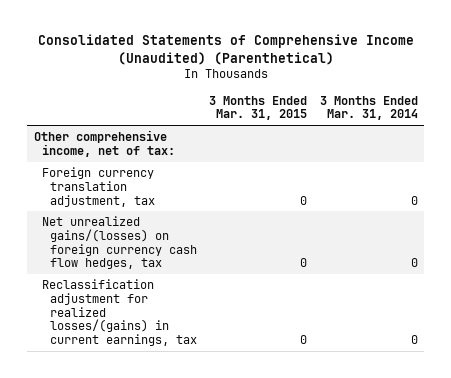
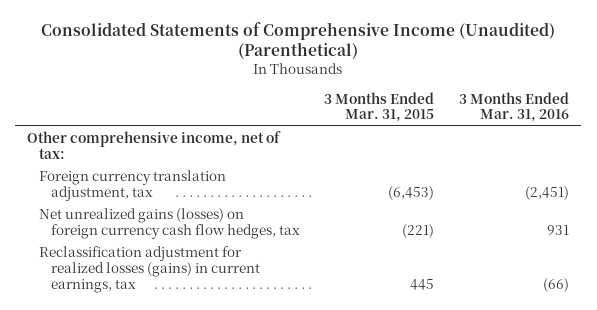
- | 3 Months Ended Mar. 31, 2015 | 3 Months Ended Mar. 31, 2014
+ | 3 Months Ended Mar. 31, 2015 | 3 Months Ended Mar. 31, 2016
- Foreign currency translation adjustment, tax | 0 | 0
- Net unrealized gains/(losses) on foreign currency cash flow hedges, tax | 0 | 0
- Reclassification adjustment for realized losses/(gains) in current earnings, tax | 0 | 0
+ Foreign currency translation adjustment, tax | (6,453) | (2,451)
+ Net unrealized gains (losses) on foreign currency cash flow hedges, tax | (221) | 931
+ Reclassification adjustment for realized losses (gains) in current earnings, tax | 445 | (66)

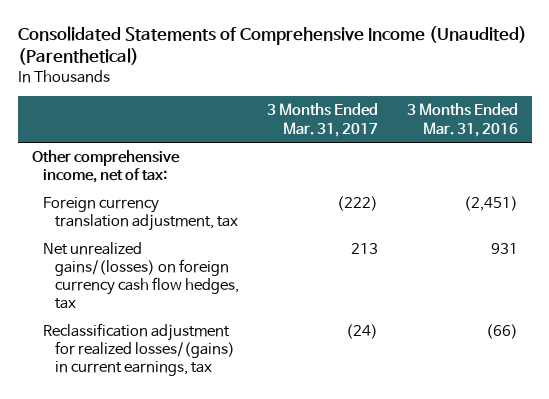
- | 3 Months Ended Mar. 31, 2015 | 3 Months Ended Mar. 31, 2016
+ | 3 Months Ended Mar. 31, 2017 | 3 Months Ended Mar. 31, 2016
- Net unrealized gains (losses) on foreign currency cash flow hedges, tax | (221) | 931
- Reclassification adjustment for realized losses (gains) in current earnings, tax | 445 | (66)
+ Net unrealized gains/(losses) on foreign currency cash flow hedges, tax | 213 | 931
+ Reclassification adjustment for realized losses/(gains) in current earnings, tax | (24) | (66)

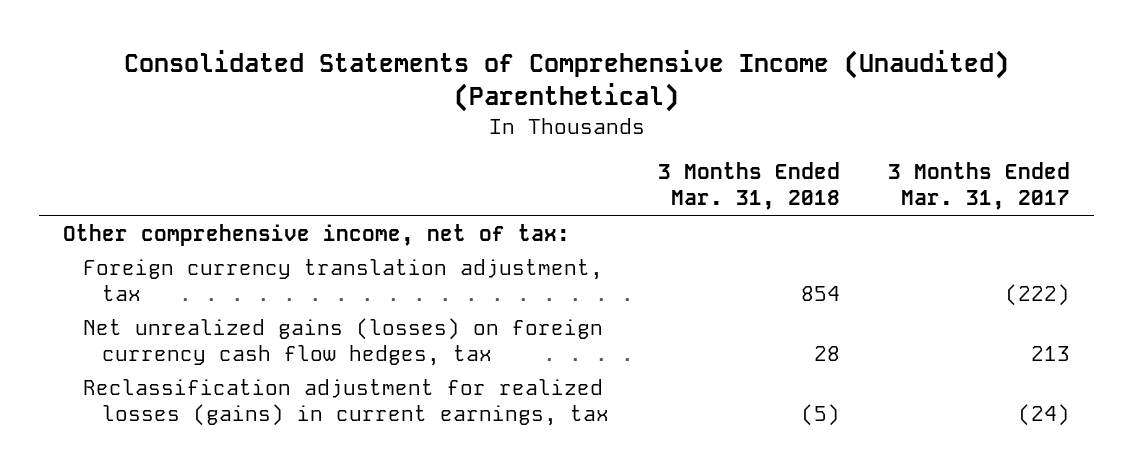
- | 3 Months Ended Mar. 31, 2017 | 3 Months Ended Mar. 31, 2016
+ | 3 Months Ended Mar. 31, 2018 | 3 Months Ended Mar. 31, 2017
- Net unrealized gains/(losses) on foreign currency cash flow hedges, tax | 213 | 931
- Reclassification adjustment for realized losses/(gains) in current earnings, tax | (24) | (66)
+ Net unrealized gains (losses) on foreign currency cash flow hedges, tax | 28 | 213
+ Reclassification adjustment for realized losses (gains) in current earnings, tax | (5) | (24)

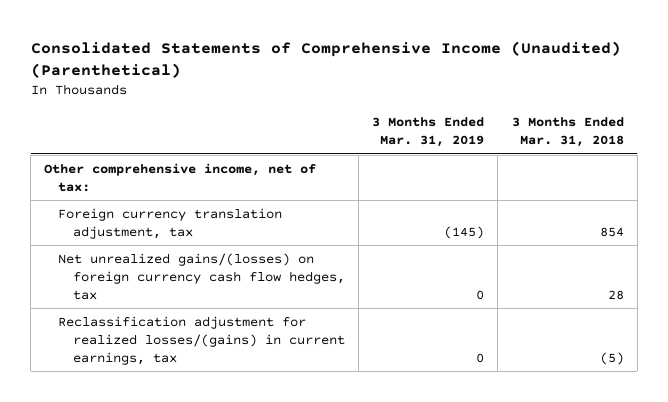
- | 3 Months Ended Mar. 31, 2018 | 3 Months Ended Mar. 31, 2017
+ | 3 Months Ended Mar. 31, 2019 | 3 Months Ended Mar. 31, 2018
- Net unrealized gains (losses) on foreign currency cash flow hedges, tax | 28 | 213
- Reclassification adjustment for realized losses (gains) in current earnings, tax | (5) | (24)
+ Net unrealized gains/(losses) on foreign currency cash flow hedges, tax | 0 | 28
+ Reclassification adjustment for realized losses/(gains) in current earnings, tax | 0 | (5)

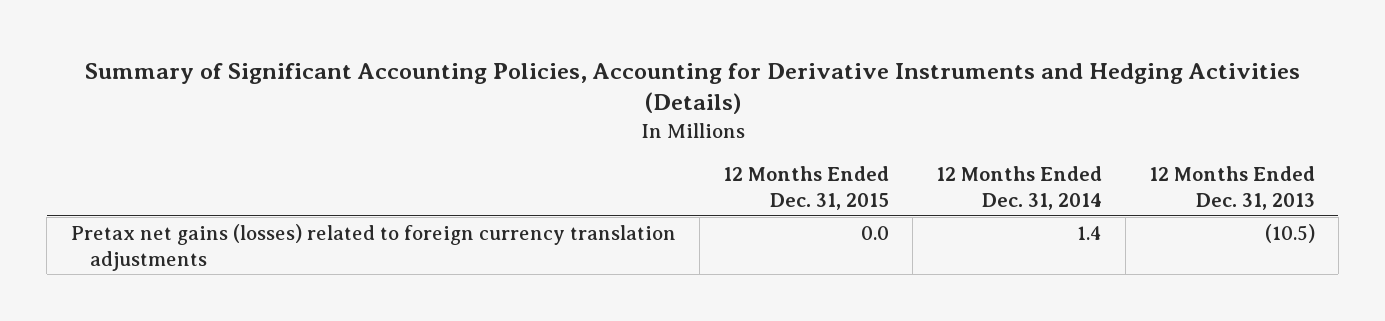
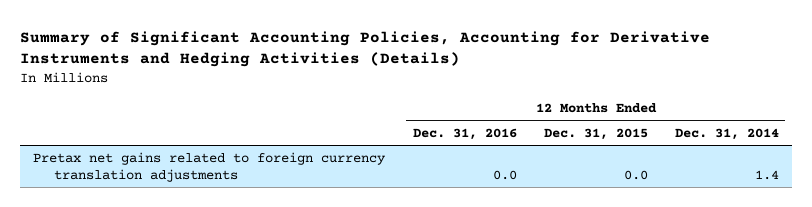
- | 12 Months Ended Dec. 31, 2015 | 12 Months Ended Dec. 31, 2014 | 12 Months Ended Dec. 31, 2013
+ | 12 Months Ended Dec. 31, 2016 | 12 Months Ended Dec. 31, 2015 | 12 Months Ended Dec. 31, 2014
- Pretax net gains (losses) related to foreign currency translation adjustments | 0.0 | 1.4 | (10.5)
+ Pretax net gains related to foreign currency translation adjustments | 0.0 | 0.0 | 1.4

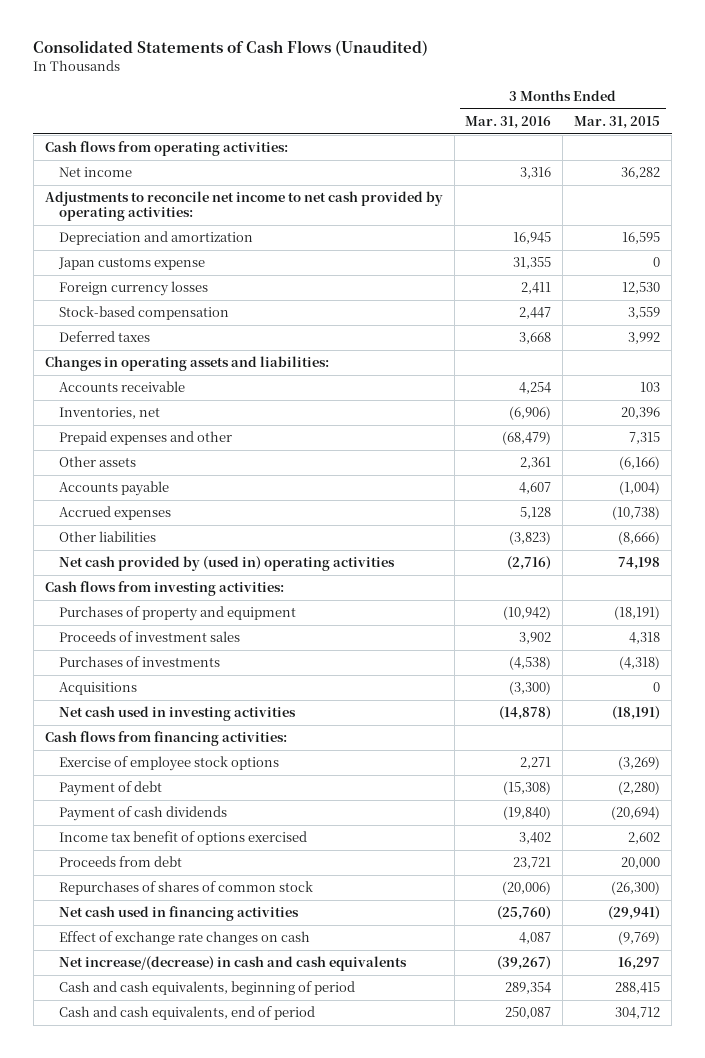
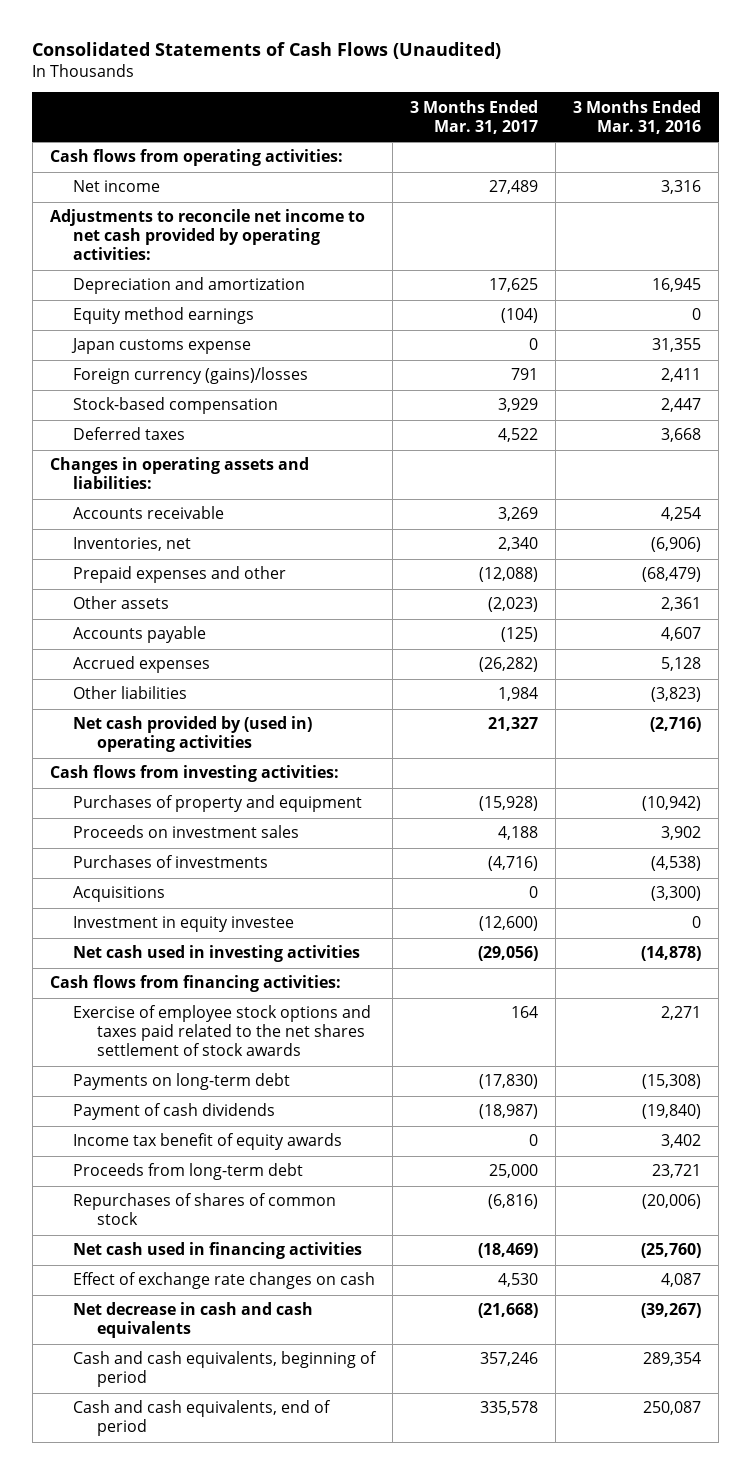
- | 3 Months Ended Mar. 31, 2016 | 3 Months Ended Mar. 31, 2015
+ | 3 Months Ended Mar. 31, 2017 | 3 Months Ended Mar. 31, 2016
+ Equity method earnings | (104) | 0
- Foreign currency losses | 2,411 | 12,530
+ Foreign currency (gains)/losses | 791 | 2,411
- Proceeds of investment sales | 3,902 | 4,318
+ Proceeds on investment sales | 4,188 | 3,902
+ Investment in equity investee | (12,600) | 0
- Exercise of employee stock options | 2,271 | (3,269)
- Payment of debt | (15,308) | (2,280)
+ Exercise of employee stock options and taxes paid related to the net shares settlement of stock awards | 164 | 2,271
+ Payments on long-term debt | (17,830) | (15,308)
- Income tax benefit of options exercised | 3,402 | 2,602
- Proceeds from debt | 23,721 | 20,000
+ Income tax benefit of equity awards | 0 | 3,402
+ Proceeds from long-term debt | 25,000 | 23,721
- Net increase/(decrease) in cash and cash equivalents | (39,267) | 16,297
+ Net decrease in cash and cash equivalents | (21,668) | (39,267)

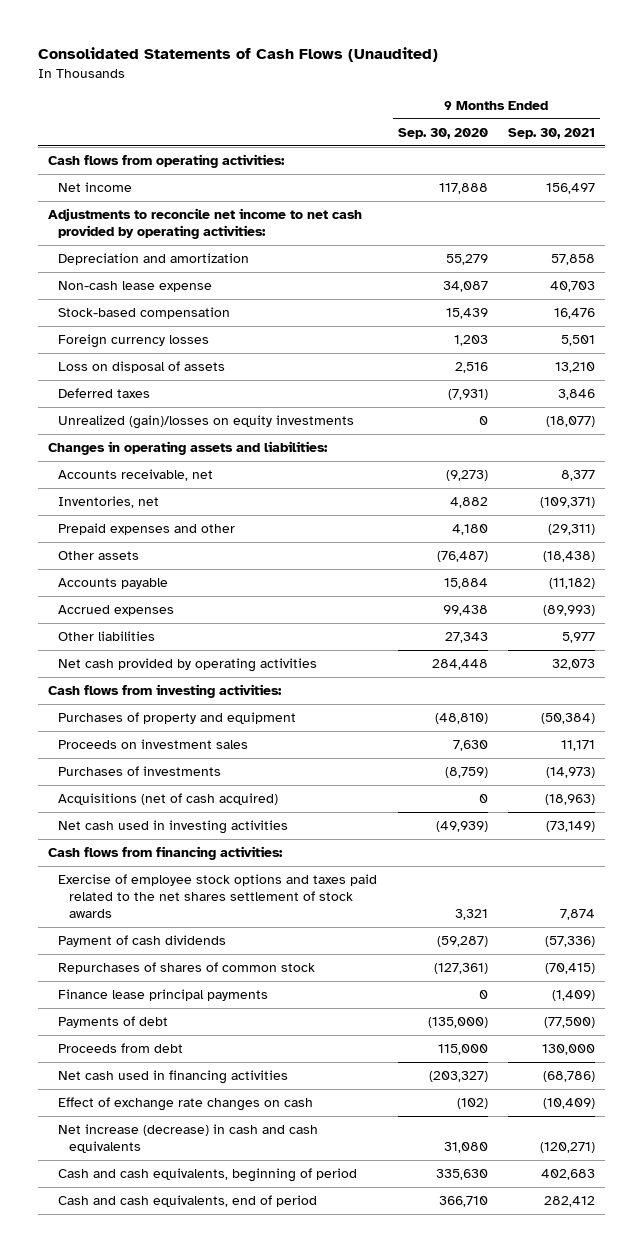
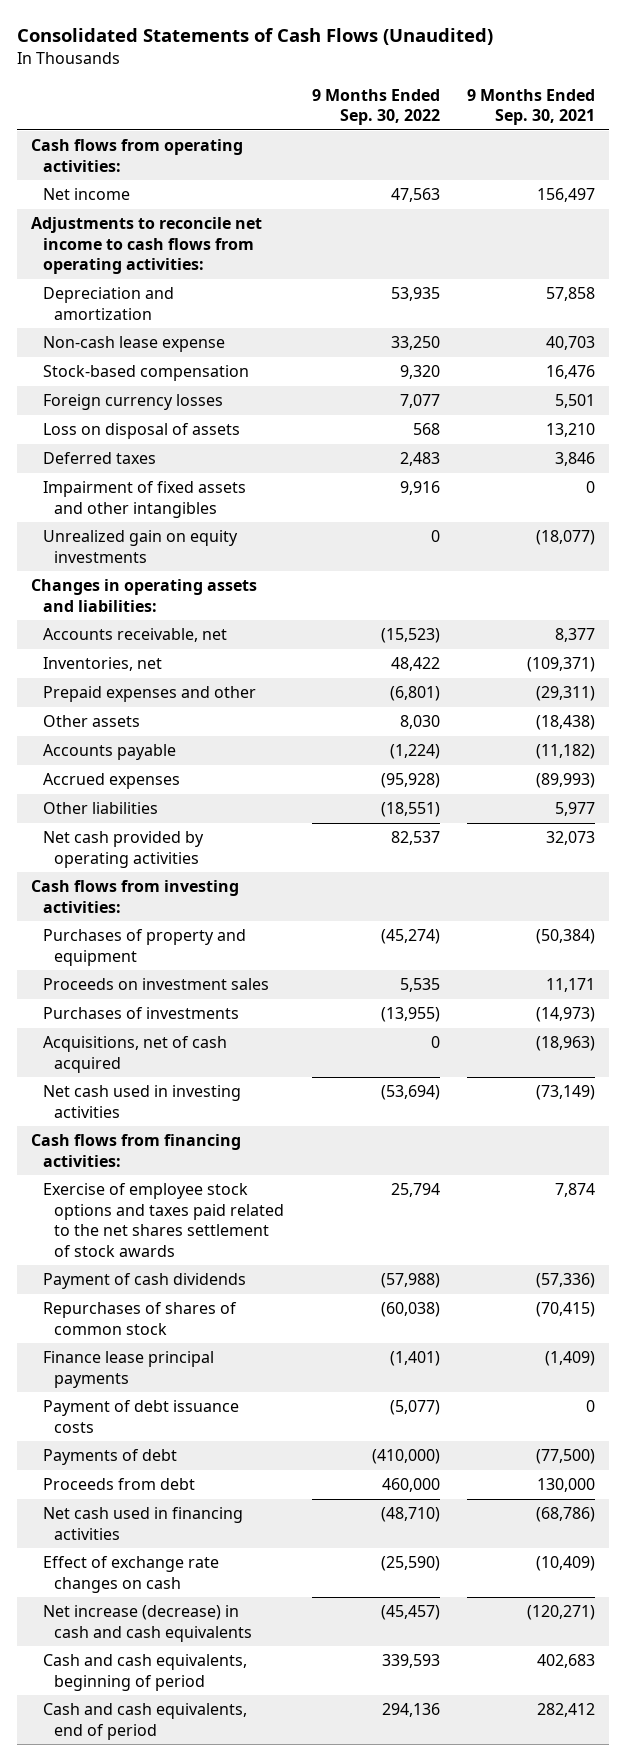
- | 9 Months Ended Sep. 30, 2020 | 9 Months Ended Sep. 30, 2021
+ | 9 Months Ended Sep. 30, 2022 | 9 Months Ended Sep. 30, 2021
- Adjustments to reconcile net income to net cash provided by operating activities:
+ Adjustments to reconcile net income to cash flows from operating activities:
- Unrealized (gain)/losses on equity investments | 0 | (18,077)
+ Impairment of fixed assets and other intangibles | 9,916 | 0
+ Unrealized gain on equity investments | 0 | (18,077)
- Acquisitions (net of cash acquired) | 0 | (18,963)
+ Acquisitions, net of cash acquired | 0 | (18,963)
+ Payment of debt issuance costs | (5,077) | 0

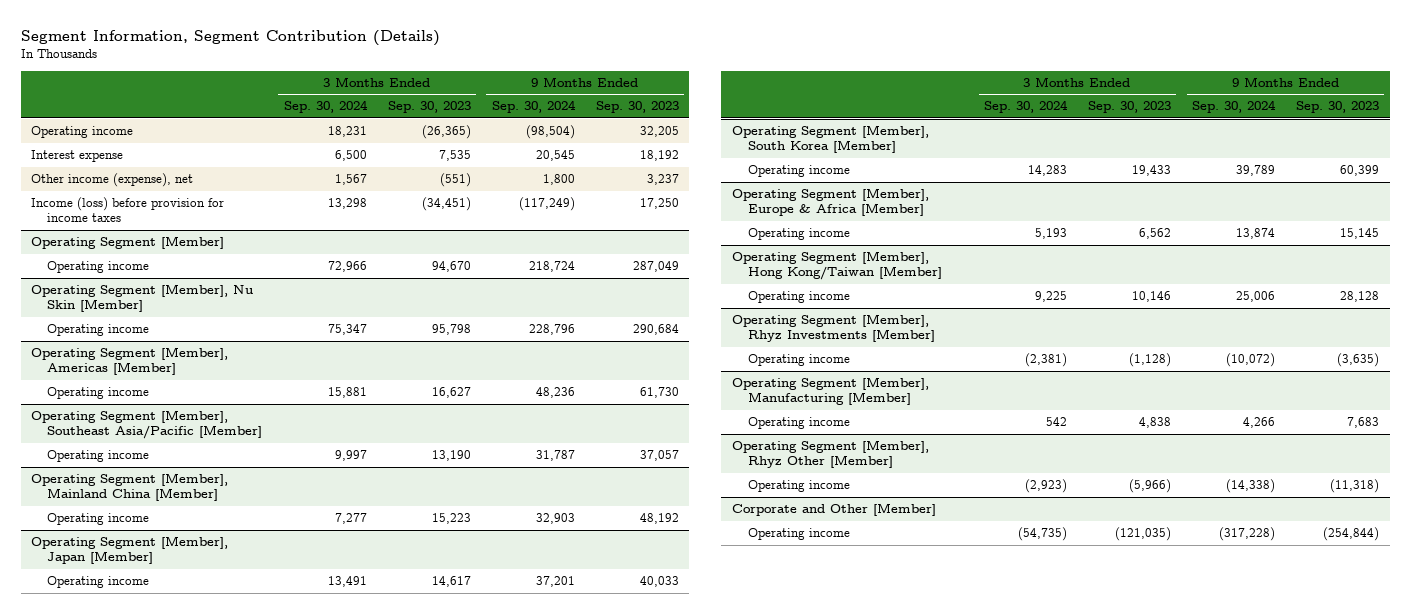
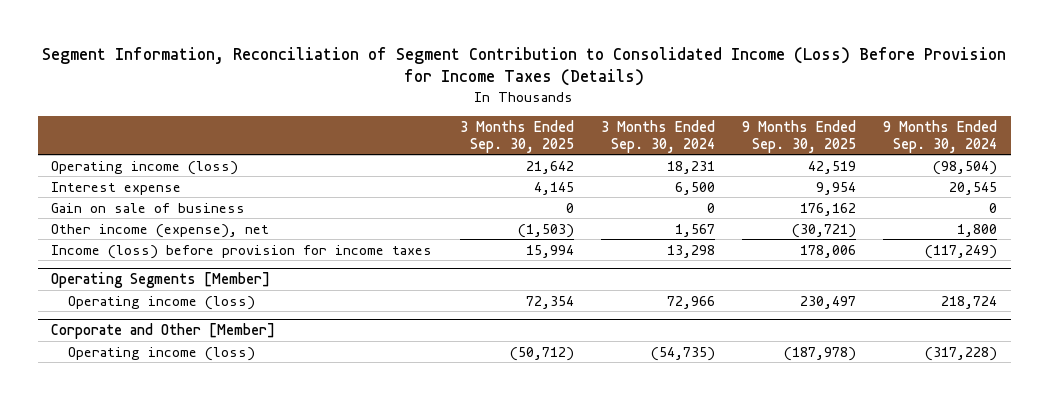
- Segment Information, Segment Contribution (Details)
+ Segment Information, Reconciliation of Segment Contribution to Consolidated Income (Loss) Before Provision for Income Taxes (Details)
- | 3 Months Ended Sep. 30, 2024 | 3 Months Ended Sep. 30, 2023 | 9 Months Ended Sep. 30, 2024 | 9 Months Ended Sep. 30, 2023
+ | 3 Months Ended Sep. 30, 2025 | 3 Months Ended Sep. 30, 2024 | 9 Months Ended Sep. 30, 2025 | 9 Months Ended Sep. 30, 2024
- Operating income | 18,231 | (26,365) | (98,504) | 32,205
+ Operating income (loss) | 21,642 | 18,231 | 42,519 | (98,504)
+ Gain on sale of business | 0 | 0 | 176,162 | 0
- Operating Segment [Member]
- Operating income | 72,966 | 94,670 | 218,724 | 287,049
- Operating Segment [Member], Nu Skin [Member]
- Operating income | 75,347 | 95,798 | 228,796 | 290,684
- Operating Segment [Member], Americas [Member]
- Operating income | 15,881 | 16,627 | 48,236 | 61,730
- Operating Segment [Member], Southeast Asia/Pacific [Member]
- Operating income | 9,997 | 13,190 | 31,787 | 37,057
- Operating Segment [Member], Mainland China [Member]
- Operating income | 7,277 | 15,223 | 32,903 | 48,192
- Operating Segment [Member], Japan [Member]
- Operating income | 13,491 | 14,617 | 37,201 | 40,033
- Operating Segment [Member], South Korea [Member]
- Operating income | 14,283 | 19,433 | 39,789 | 60,399
- Operating Segment [Member], Europe & Africa [Member]
- Operating income | 5,193 | 6,562 | 13,874 | 15,145
- Operating Segment [Member], Hong Kong/Taiwan [Member]
- Operating income | 9,225 | 10,146 | 25,006 | 28,128
- Operating Segment [Member], Rhyz Investments [Member]
- Operating income | (2,381) | (1,128) | (10,072) | (3,635)
- Operating Segment [Member], Manufacturing [Member]
- Operating income | 542 | 4,838 | 4,266 | 7,683
- Operating Segment [Member], Rhyz Other [Member]
- Operating income | (2,923) | (5,966) | (14,338) | (11,318)
+ Operating Segments [Member]
+ Operating income (loss) | 72,354 | 72,966 | 230,497 | 218,724
@ Corporate and Other [Member]
- Operating income | (54,735) | (121,035) | (317,228) | (254,844)
+ Operating income (loss) | (50,712) | (54,735) | (187,978) | (317,228)

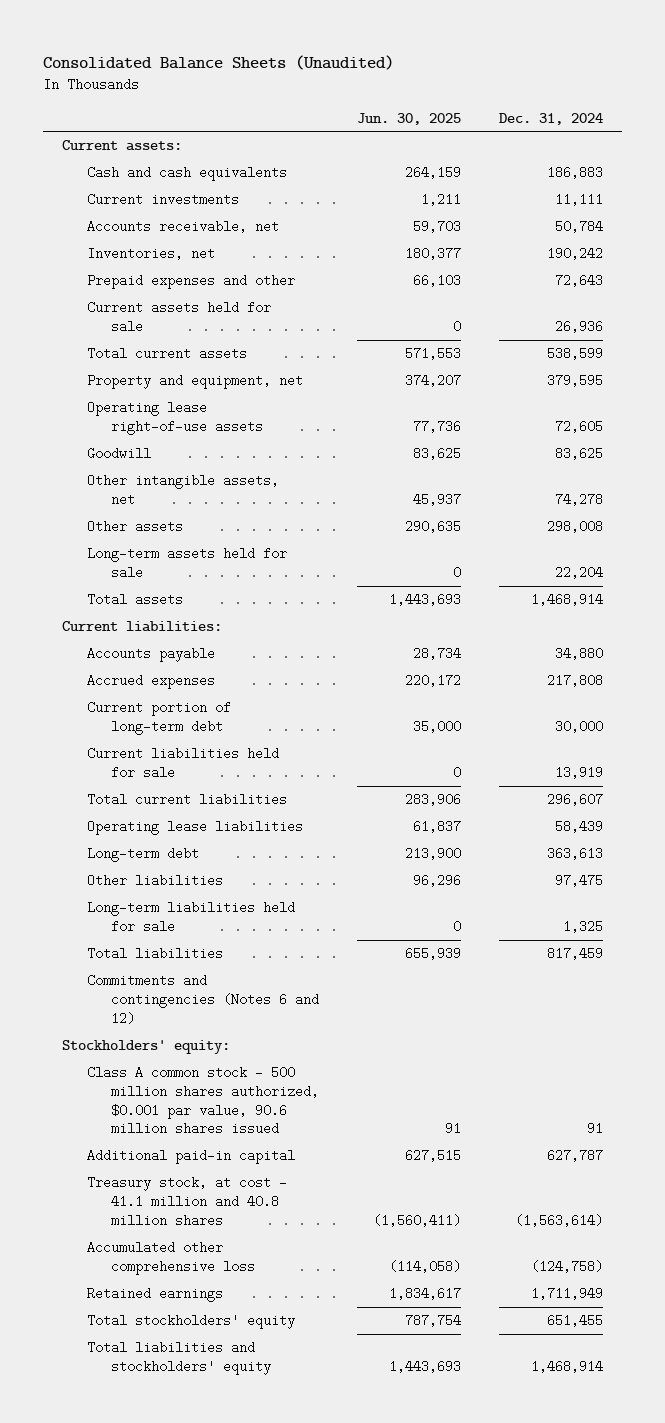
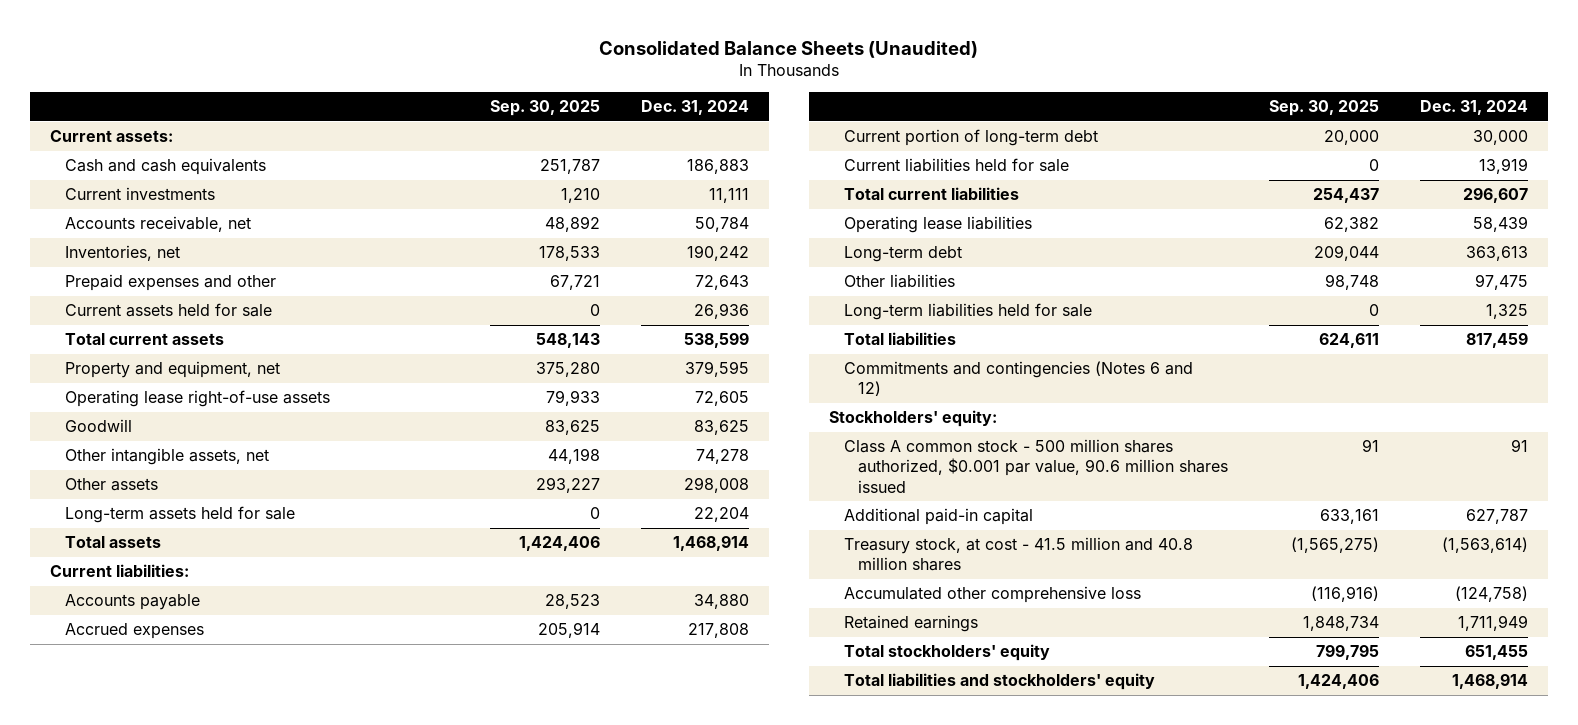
- | Jun. 30, 2025 | Dec. 31, 2024
+ | Sep. 30, 2025 | Dec. 31, 2024
- Treasury stock, at cost - 41.1 million and 40.8 million shares | (1,560,411) | (1,563,614)
+ Treasury stock, at cost - 41.5 million and 40.8 million shares | (1,565,275) | (1,563,614)

